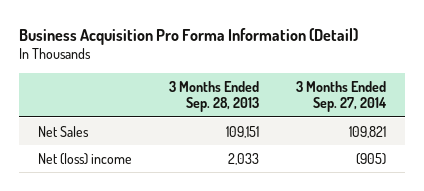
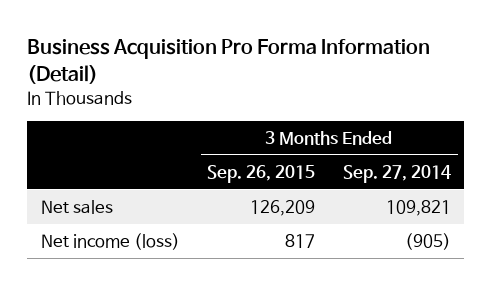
- | 3 Months Ended Sep. 28, 2013 | 3 Months Ended Sep. 27, 2014
+ | 3 Months Ended Sep. 26, 2015 | 3 Months Ended Sep. 27, 2014
- Net Sales | 109,151 | 109,821
- Net (loss) income | 2,033 | (905)
+ Net sales | 126,209 | 109,821
+ Net income (loss) | 817 | (905)

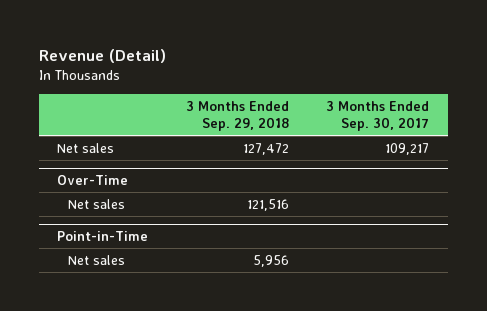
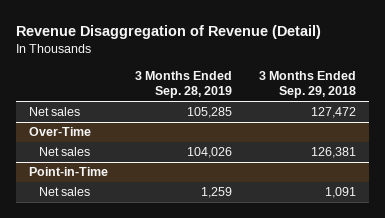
- Revenue (Detail)
+ Revenue Disaggregation of Revenue (Detail)
- | 3 Months Ended Sep. 29, 2018 | 3 Months Ended Sep. 30, 2017
+ | 3 Months Ended Sep. 28, 2019 | 3 Months Ended Sep. 29, 2018
@ Over-Time
- Net sales | 121,516 |
+ Net sales | 104,026 | 126,381
@ Point-in-Time
- Net sales | 5,956 |
+ Net sales | 1,259 | 1,091

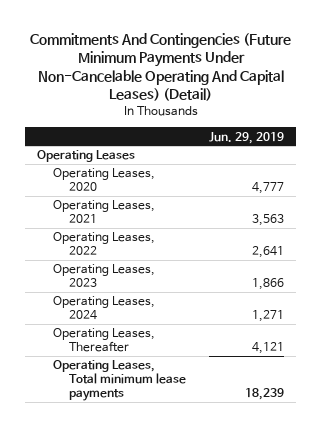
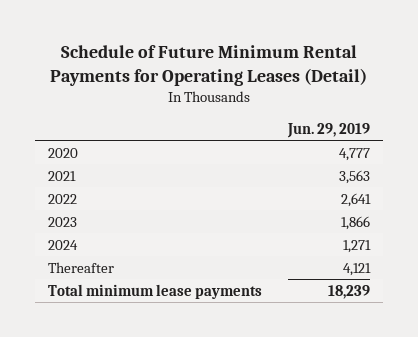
- Commitments And Contingencies (Future Minimum Payments Under Non-Cancelable Operating And Capital Leases) (Detail)
+ Schedule of Future Minimum Rental Payments for Operating Leases (Detail)
- Operating Leases
- Operating Leases, 2020 | 4,777
- Operating Leases, 2021 | 3,563
- Operating Leases, 2022 | 2,641
- Operating Leases, 2023 | 1,866
- Operating Leases, 2024 | 1,271
- Operating Leases, Thereafter | 4,121
- Operating Leases, Total minimum lease payments | 18,239
+ 2020 | 4,777
+ 2021 | 3,563
+ 2022 | 2,641
+ 2023 | 1,866
+ 2024 | 1,271
+ Thereafter | 4,121
+ Total minimum lease payments | 18,239

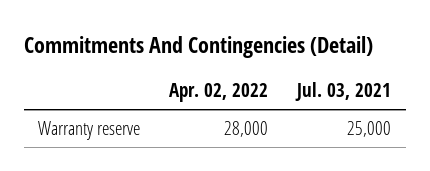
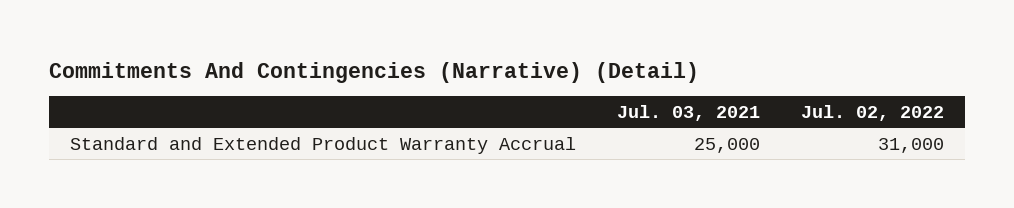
- Commitments And Contingencies (Detail)
+ Commitments And Contingencies (Narrative) (Detail)
- | Apr. 02, 2022 | Jul. 03, 2021
+ | Jul. 03, 2021 | Jul. 02, 2022
- Warranty reserve | 28,000 | 25,000
+ Standard and Extended Product Warranty Accrual | 25,000 | 31,000

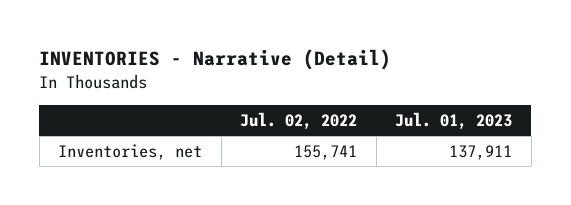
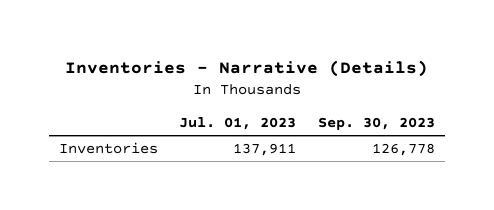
- INVENTORIES - Narrative (Detail)
+ Inventories - Narrative (Details)
- | Jul. 02, 2022 | Jul. 01, 2023
+ | Jul. 01, 2023 | Sep. 30, 2023
- Inventories, net | 155,741 | 137,911
+ Inventories | 137,911 | 126,778

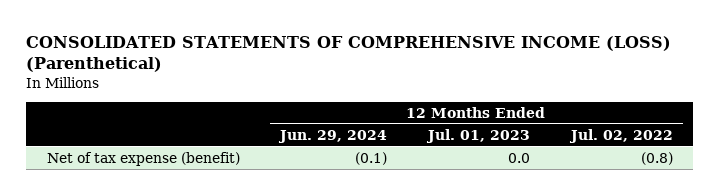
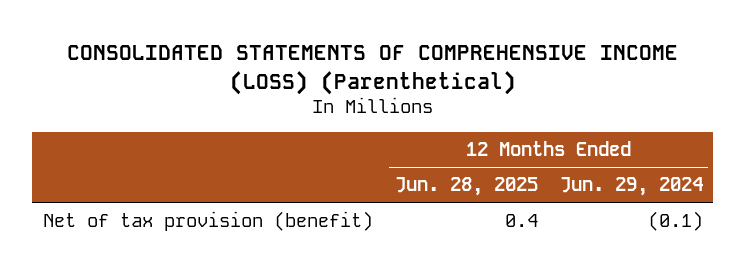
- | 12 Months Ended Jun. 29, 2024 | 12 Months Ended Jul. 01, 2023 | 12 Months Ended Jul. 02, 2022
+ | 12 Months Ended Jun. 28, 2025 | 12 Months Ended Jun. 29, 2024
- Net of tax expense (benefit) | (0.1) | 0.0 | (0.8)
+ Net of tax provision (benefit) | 0.4 | (0.1)

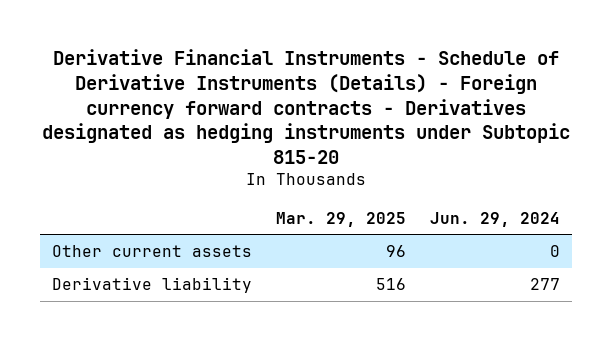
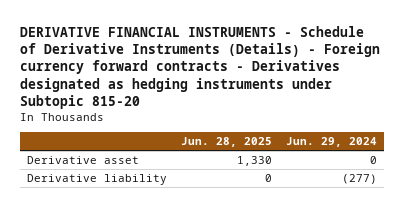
- Derivative Financial Instruments - Schedule of Derivative Instruments (Details) - Foreign currency forward contracts - Derivatives designated as hedging instruments under Subtopic 815-20
+ DERIVATIVE FINANCIAL INSTRUMENTS - Schedule of Derivative Instruments (Details) - Foreign currency forward contracts - Derivatives designated as hedging instruments under Subtopic 815-20
- | Mar. 29, 2025 | Jun. 29, 2024
+ | Jun. 28, 2025 | Jun. 29, 2024
- Other current assets | 96 | 0
- Derivative liability | 516 | 277
+ Derivative asset | 1,330 | 0
+ Derivative liability | 0 | (277)

